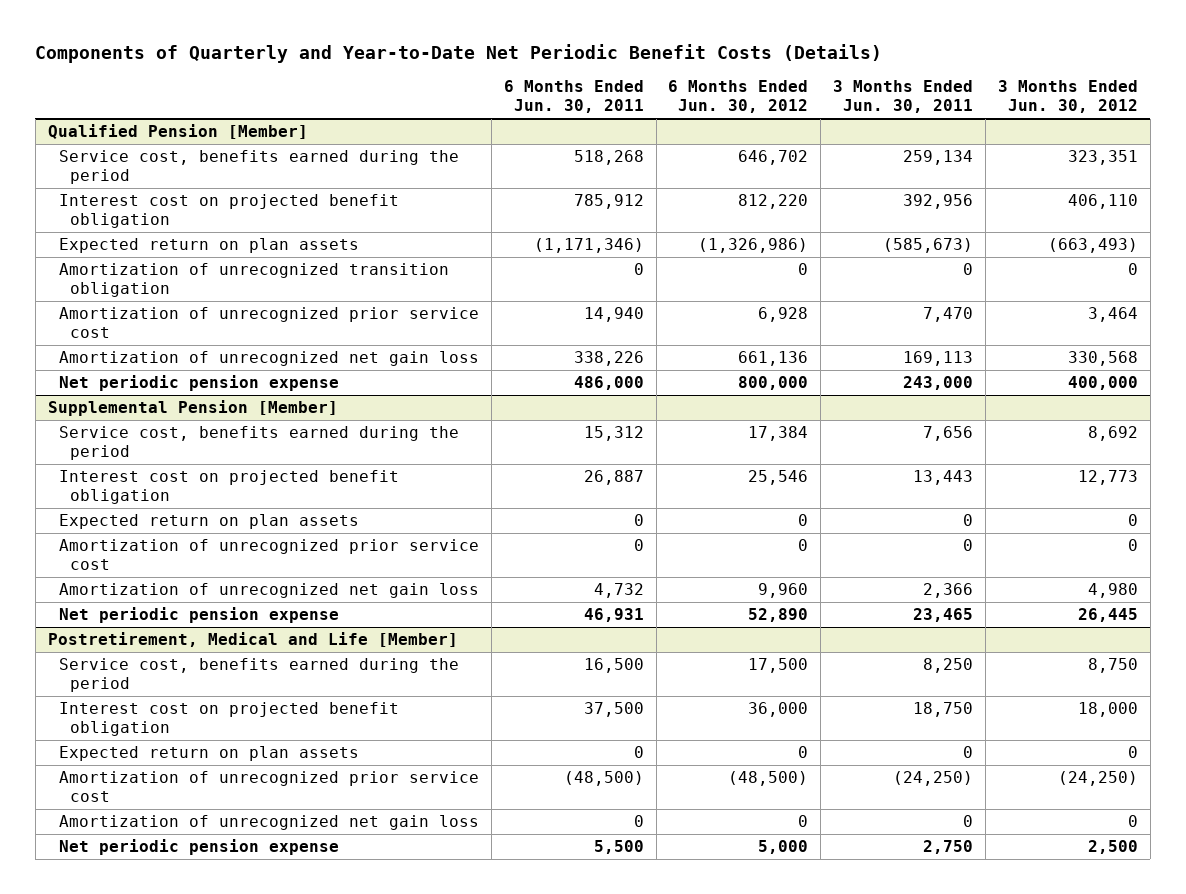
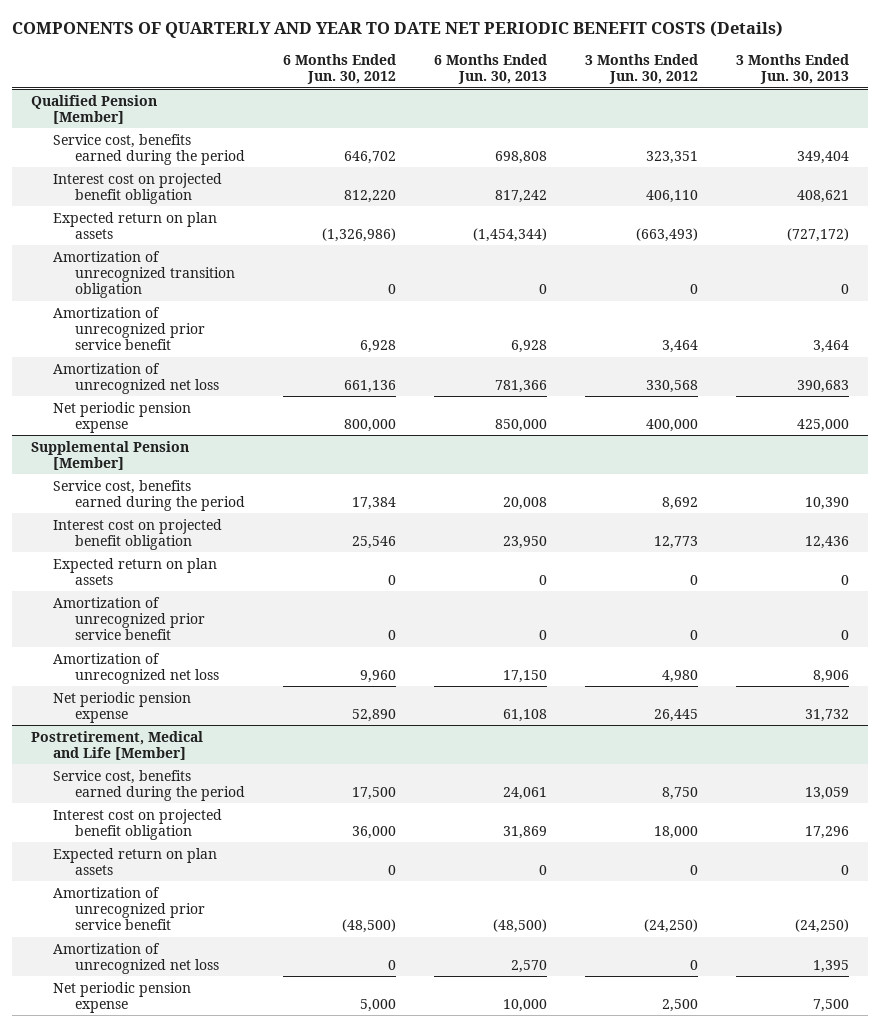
- Components of Quarterly and Year-to-Date Net Periodic Benefit Costs (Details)
+ COMPONENTS OF QUARTERLY AND YEAR TO DATE NET PERIODIC BENEFIT COSTS (Details)
- | 6 Months Ended Jun. 30, 2011 | 6 Months Ended Jun. 30, 2012 | 3 Months Ended Jun. 30, 2011 | 3 Months Ended Jun. 30, 2012
+ | 6 Months Ended Jun. 30, 2012 | 6 Months Ended Jun. 30, 2013 | 3 Months Ended Jun. 30, 2012 | 3 Months Ended Jun. 30, 2013
@ Qualified Pension [Member]
- Amortization of unrecognized prior service cost | 14,940 | 6,928 | 7,470 | 3,464
- Amortization of unrecognized net gain loss | 338,226 | 661,136 | 169,113 | 330,568
+ Amortization of unrecognized prior service benefit | 6,928 | 6,928 | 3,464 | 3,464
+ Amortization of unrecognized net loss | 661,136 | 781,366 | 330,568 | 390,683
@ Supplemental Pension [Member]
- Amortization of unrecognized prior service cost | 0 | 0 | 0 | 0
- Amortization of unrecognized net gain loss | 4,732 | 9,960 | 2,366 | 4,980
+ Amortization of unrecognized prior service benefit | 0 | 0 | 0 | 0
+ Amortization of unrecognized net loss | 9,960 | 17,150 | 4,980 | 8,906
@ Postretirement, Medical and Life [Member]
- Amortization of unrecognized prior service cost | (48,500) | (48,500) | (24,250) | (24,250)
- Amortization of unrecognized net gain loss | 0 | 0 | 0 | 0
+ Amortization of unrecognized prior service benefit | (48,500) | (48,500) | (24,250) | (24,250)
+ Amortization of unrecognized net loss | 0 | 2,570 | 0 | 1,395

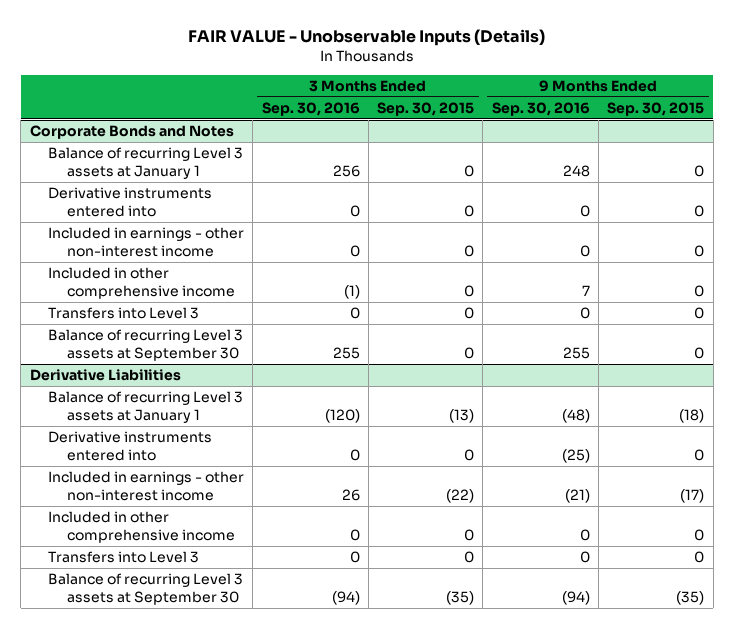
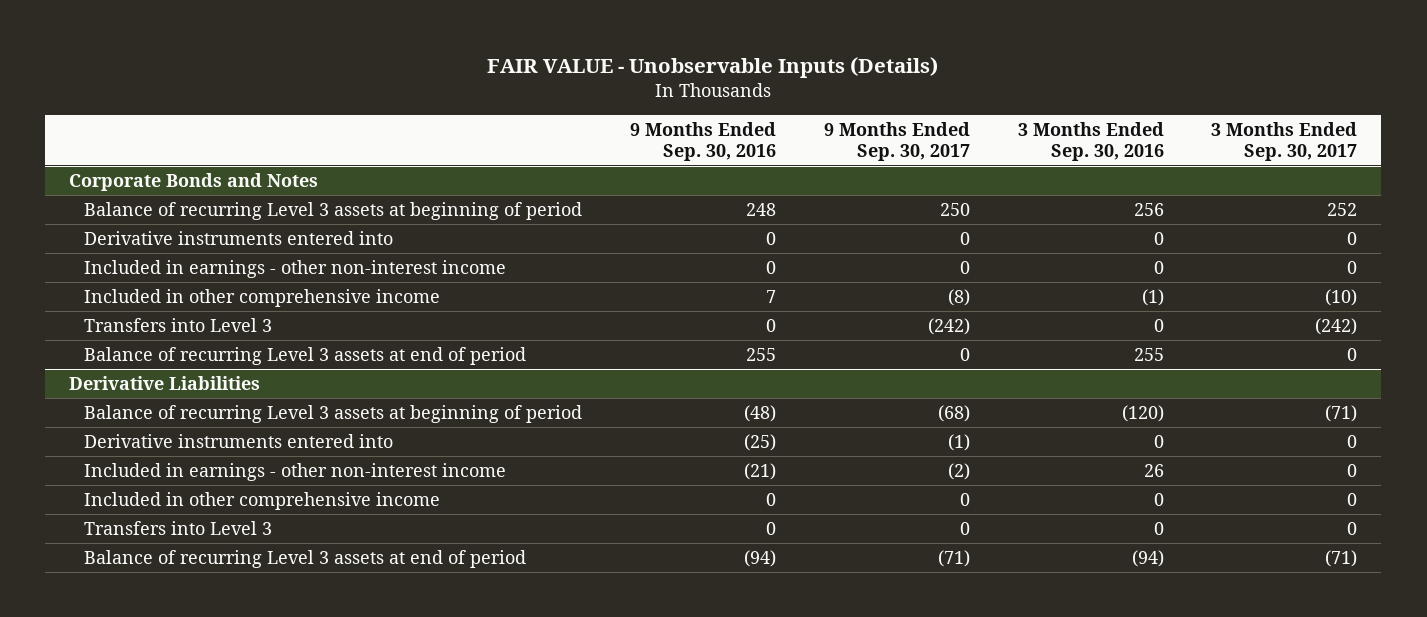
- | 3 Months Ended Sep. 30, 2016 | 3 Months Ended Sep. 30, 2015 | 9 Months Ended Sep. 30, 2016 | 9 Months Ended Sep. 30, 2015
+ | 9 Months Ended Sep. 30, 2016 | 9 Months Ended Sep. 30, 2017 | 3 Months Ended Sep. 30, 2016 | 3 Months Ended Sep. 30, 2017
@ Corporate Bonds and Notes
- Balance of recurring Level 3 assets at January 1 | 256 | 0 | 248 | 0
+ Balance of recurring Level 3 assets at beginning of period | 248 | 250 | 256 | 252
- Balance of recurring Level 3 assets at September 30 | 255 | 0 | 255 | 0
+ Balance of recurring Level 3 assets at end of period | 255 | 0 | 255 | 0
@ Derivative Liabilities
- Balance of recurring Level 3 assets at January 1 | (120) | (13) | (48) | (18)
+ Balance of recurring Level 3 assets at beginning of period | (48) | (68) | (120) | (71)
- Balance of recurring Level 3 assets at September 30 | (94) | (35) | (94) | (35)
+ Balance of recurring Level 3 assets at end of period | (94) | (71) | (94) | (71)

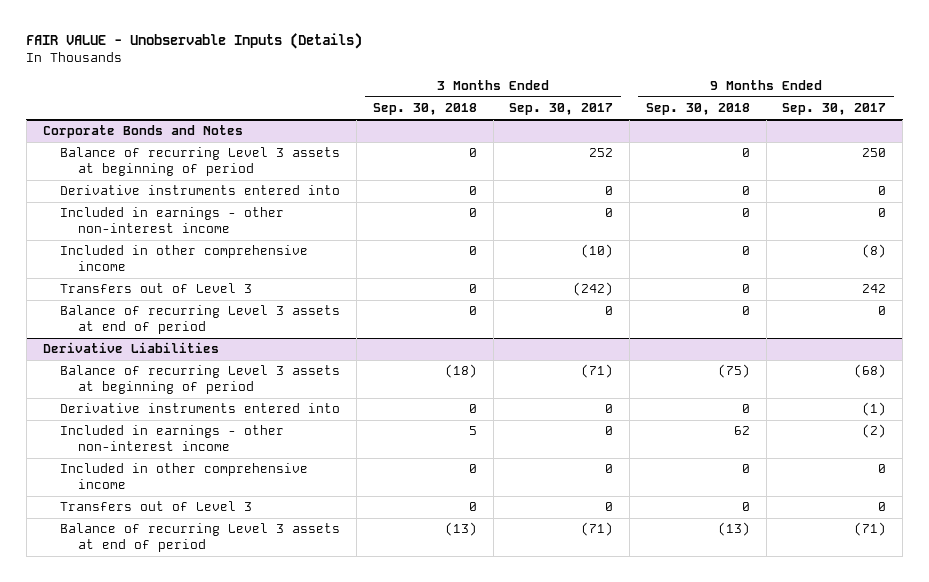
- | 9 Months Ended Sep. 30, 2016 | 9 Months Ended Sep. 30, 2017 | 3 Months Ended Sep. 30, 2016 | 3 Months Ended Sep. 30, 2017
+ | 3 Months Ended Sep. 30, 2018 | 3 Months Ended Sep. 30, 2017 | 9 Months Ended Sep. 30, 2018 | 9 Months Ended Sep. 30, 2017
@ Corporate Bonds and Notes
- Transfers into Level 3 | 0 | (242) | 0 | (242)
+ Transfers out of Level 3 | 0 | (242) | 0 | 242
@ Derivative Liabilities
- Transfers into Level 3 | 0 | 0 | 0 | 0
+ Transfers out of Level 3 | 0 | 0 | 0 | 0

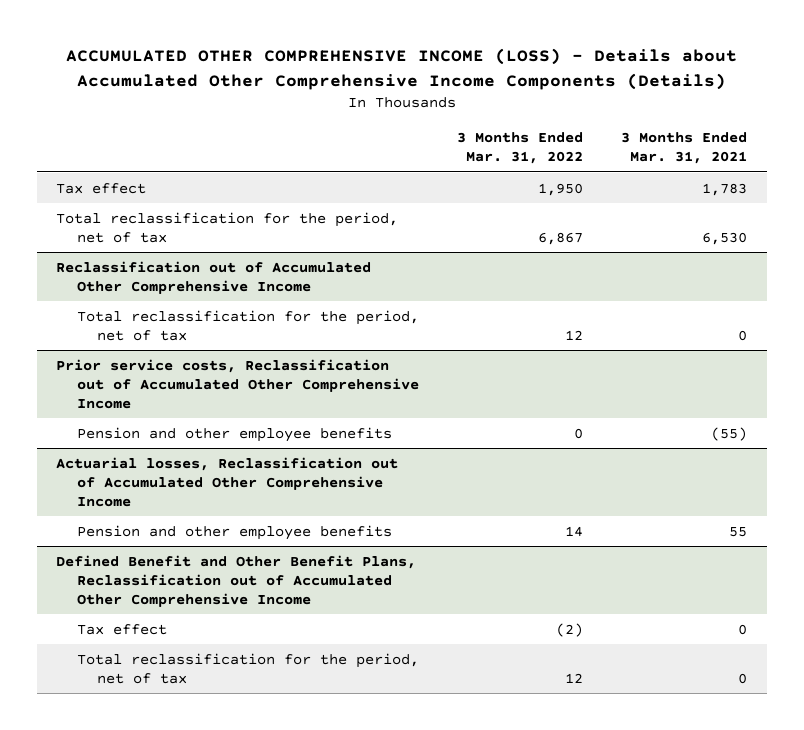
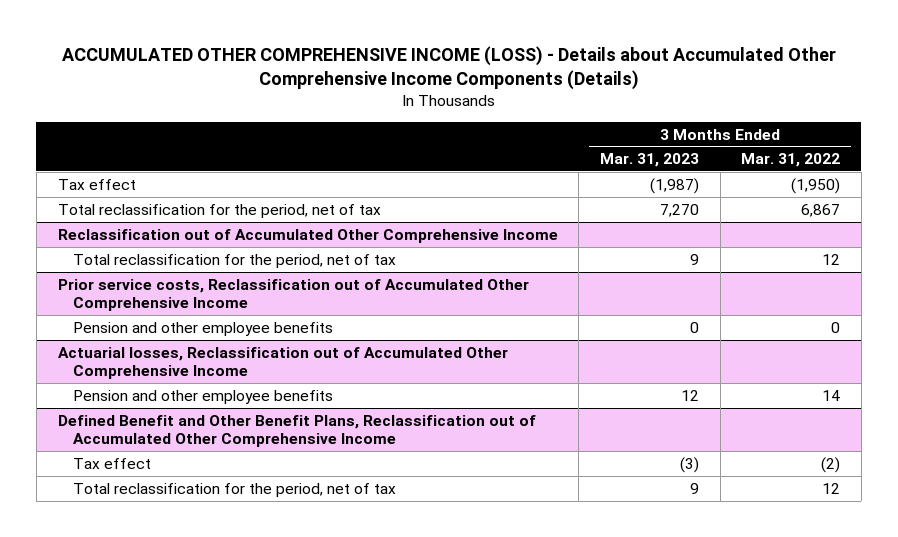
- | 3 Months Ended Mar. 31, 2022 | 3 Months Ended Mar. 31, 2021
+ | 3 Months Ended Mar. 31, 2023 | 3 Months Ended Mar. 31, 2022
- Tax effect | 1,950 | 1,783
+ Tax effect | (1,987) | (1,950)

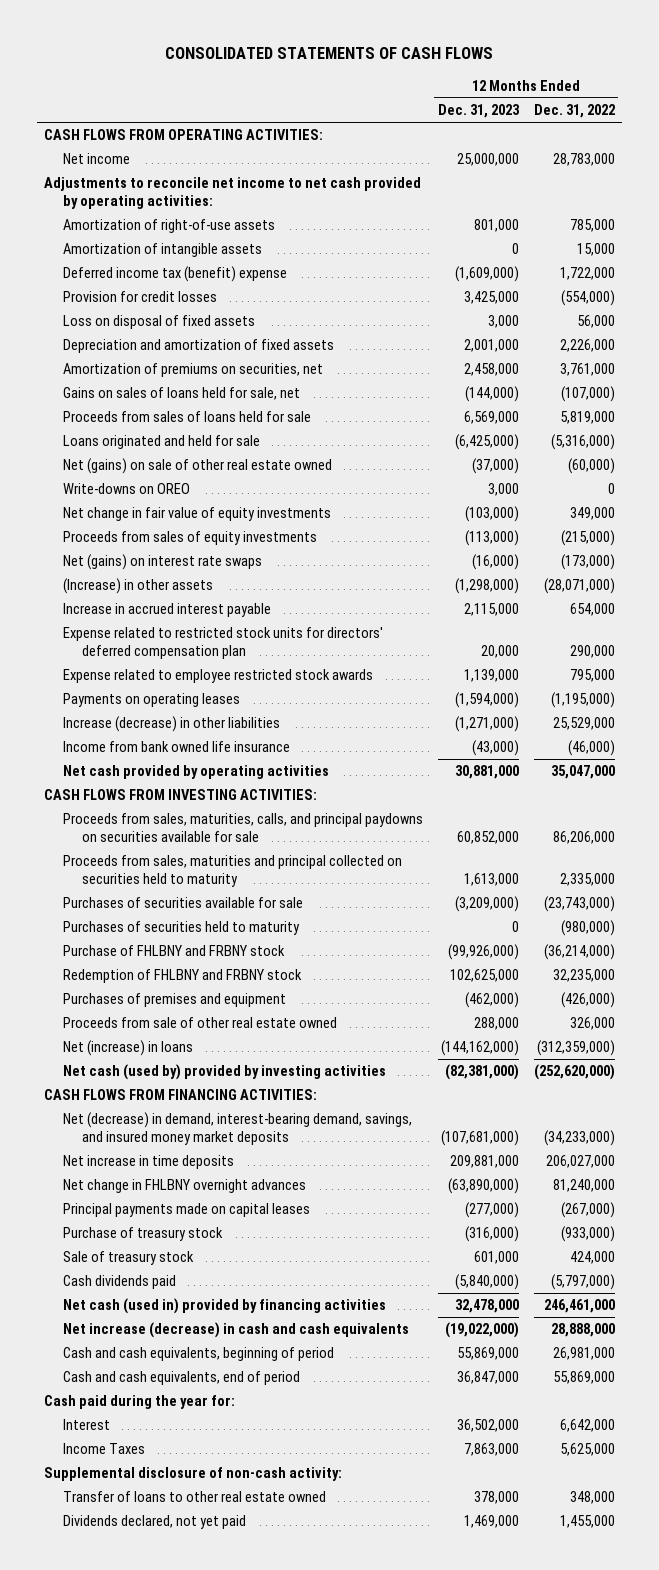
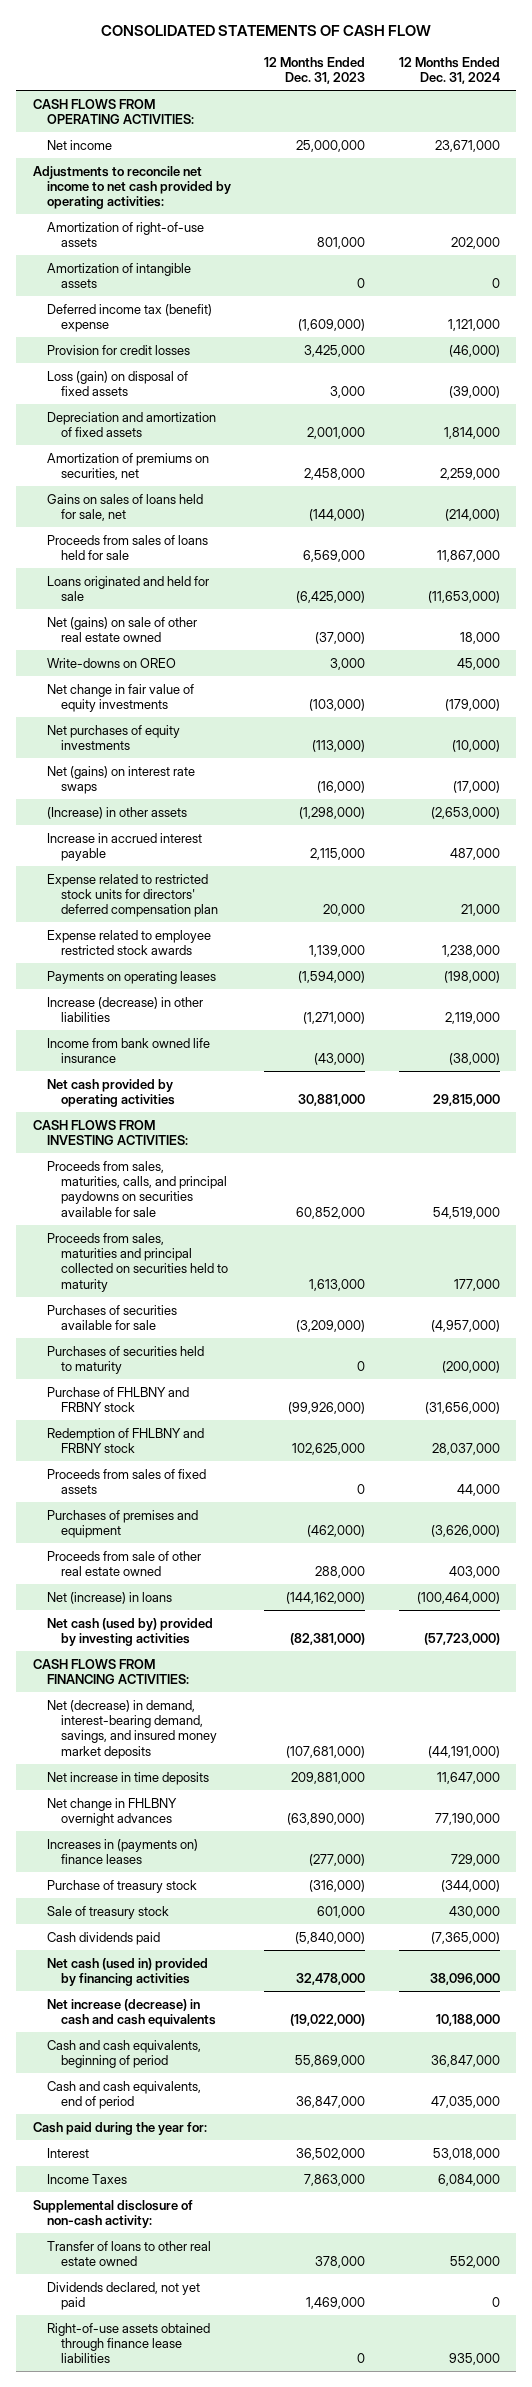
- CONSOLIDATED STATEMENTS OF CASH FLOWS
+ CONSOLIDATED STATEMENTS OF CASH FLOW
- | 12 Months Ended Dec. 31, 2023 | 12 Months Ended Dec. 31, 2022
+ | 12 Months Ended Dec. 31, 2023 | 12 Months Ended Dec. 31, 2024
- Loss on disposal of fixed assets | 3,000 | 56,000
+ Loss (gain) on disposal of fixed assets | 3,000 | (39,000)
- Proceeds from sales of equity investments | (113,000) | (215,000)
+ Net purchases of equity investments | (113,000) | (10,000)
+ Proceeds from sales of fixed assets | 0 | 44,000
- Principal payments made on capital leases | (277,000) | (267,000)
+ Increases in (payments on) finance leases | (277,000) | 729,000
+ Right-of-use assets obtained through finance lease liabilities | 0 | 935,000

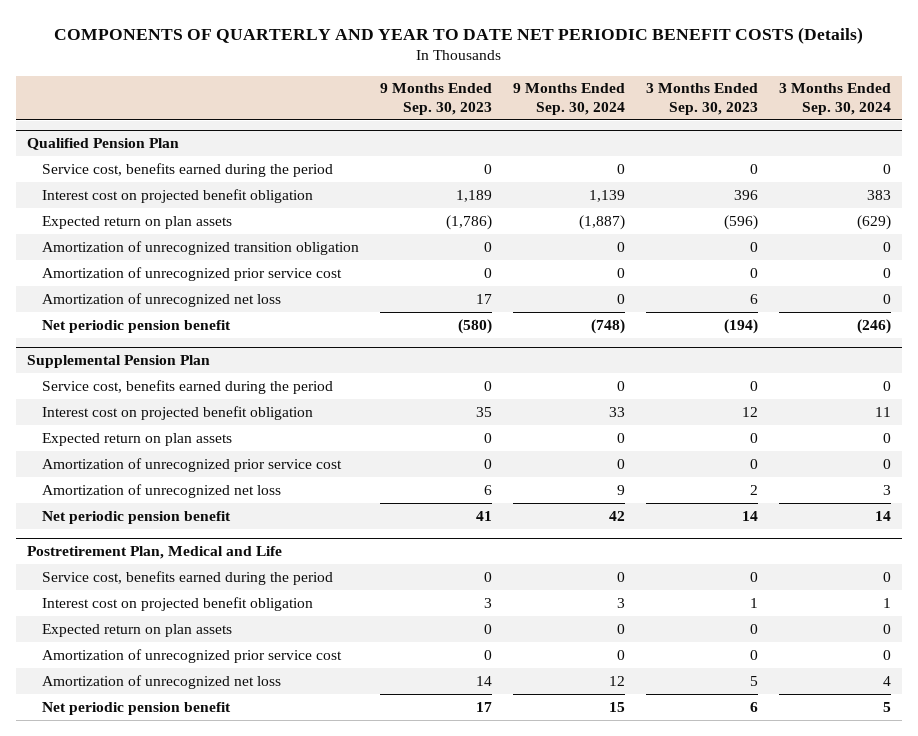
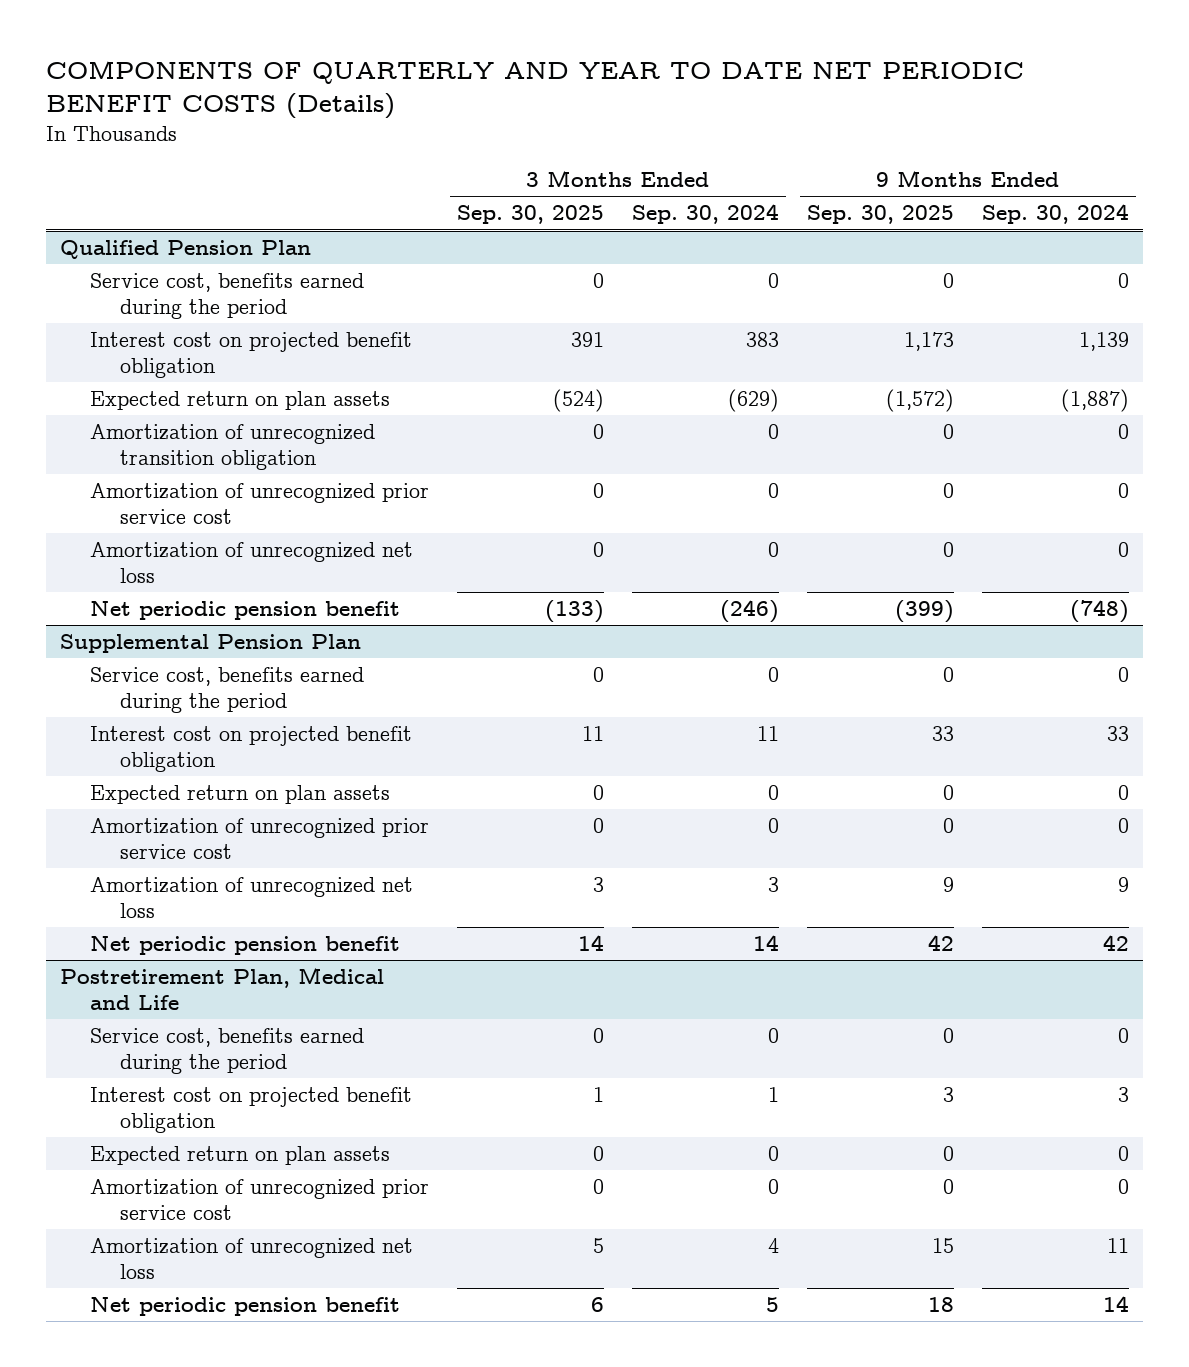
- | 9 Months Ended Sep. 30, 2023 | 9 Months Ended Sep. 30, 2024 | 3 Months Ended Sep. 30, 2023 | 3 Months Ended Sep. 30, 2024
+ | 3 Months Ended Sep. 30, 2025 | 3 Months Ended Sep. 30, 2024 | 9 Months Ended Sep. 30, 2025 | 9 Months Ended Sep. 30, 2024
@ Postretirement Plan, Medical and Life
- Amortization of unrecognized net loss | 14 | 12 | 5 | 4
- Net periodic pension benefit | 17 | 15 | 6 | 5
+ Amortization of unrecognized net loss | 5 | 4 | 15 | 11
+ Net periodic pension benefit | 6 | 5 | 18 | 14

